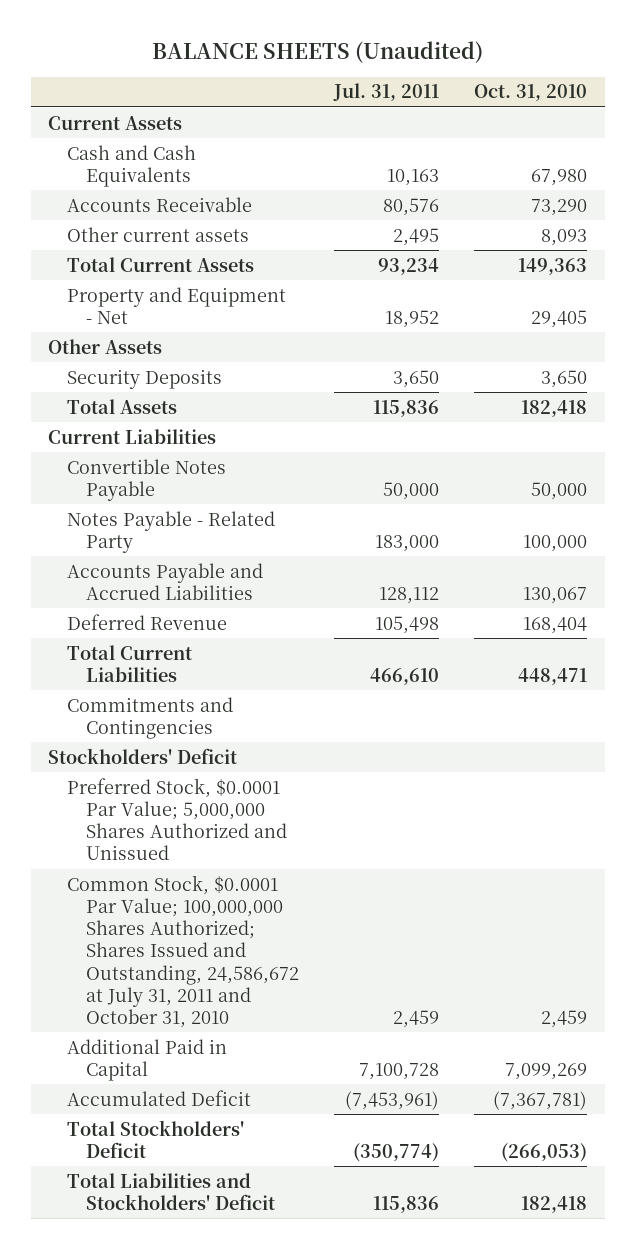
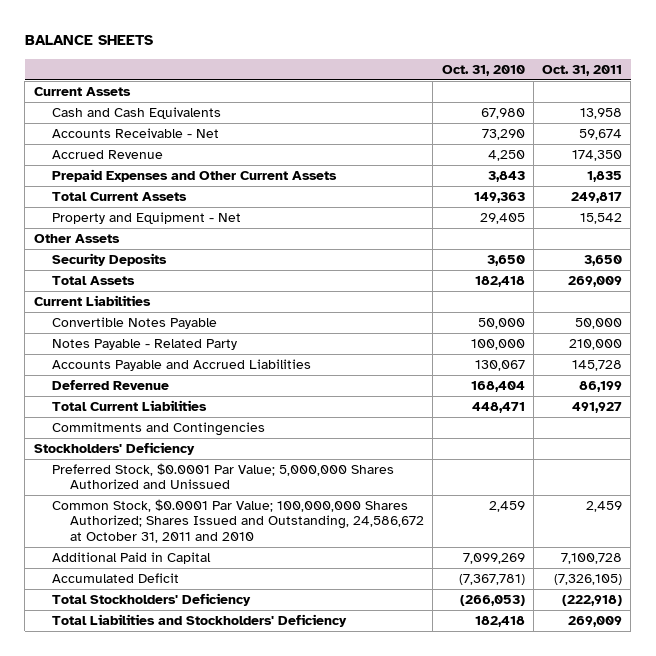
- BALANCE SHEETS (Unaudited)
+ BALANCE SHEETS
- | Jul. 31, 2011 | Oct. 31, 2010
+ | Oct. 31, 2010 | Oct. 31, 2011
- Accounts Receivable | 80,576 | 73,290
- Other current assets | 2,495 | 8,093
+ Accounts Receivable - Net | 73,290 | 59,674
+ Accrued Revenue | 4,250 | 174,350
+ Prepaid Expenses and Other Current Assets | 3,843 | 1,835
- Stockholders' Deficit
+ Stockholders' Deficiency
- Common Stock, $0.0001 Par Value; 100,000,000 Shares Authorized; Shares Issued and Outstanding, 24,586,672 at July 31, 2011 and October 31, 2010 | 2,459 | 2,459
+ Common Stock, $0.0001 Par Value; 100,000,000 Shares Authorized; Shares Issued and Outstanding, 24,586,672 at October 31, 2011 and 2010 | 2,459 | 2,459
- Total Stockholders' Deficit | (350,774) | (266,053)
- Total Liabilities and Stockholders' Deficit | 115,836 | 182,418
+ Total Stockholders' Deficiency | (266,053) | (222,918)
+ Total Liabilities and Stockholders' Deficiency | 182,418 | 269,009

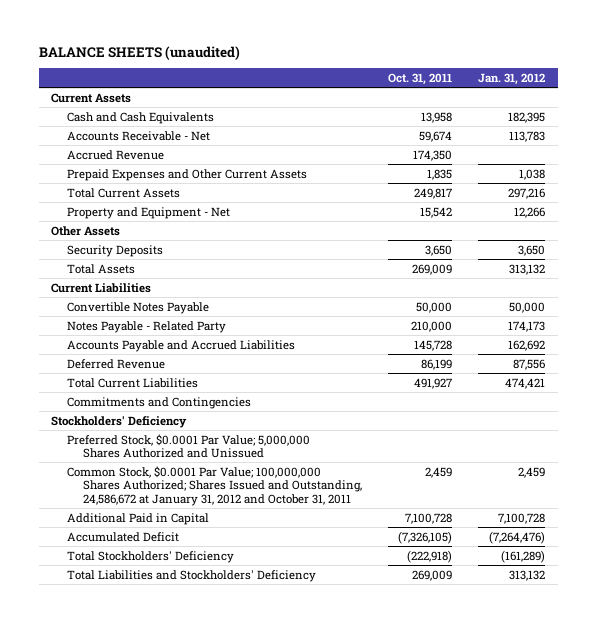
- BALANCE SHEETS
+ BALANCE SHEETS (unaudited)
- | Oct. 31, 2010 | Oct. 31, 2011
+ | Oct. 31, 2011 | Jan. 31, 2012
- Common Stock, $0.0001 Par Value; 100,000,000 Shares Authorized; Shares Issued and Outstanding, 24,586,672 at October 31, 2011 and 2010 | 2,459 | 2,459
+ Common Stock, $0.0001 Par Value; 100,000,000 Shares Authorized; Shares Issued and Outstanding, 24,586,672 at January 31, 2012 and October 31, 2011 | 2,459 | 2,459

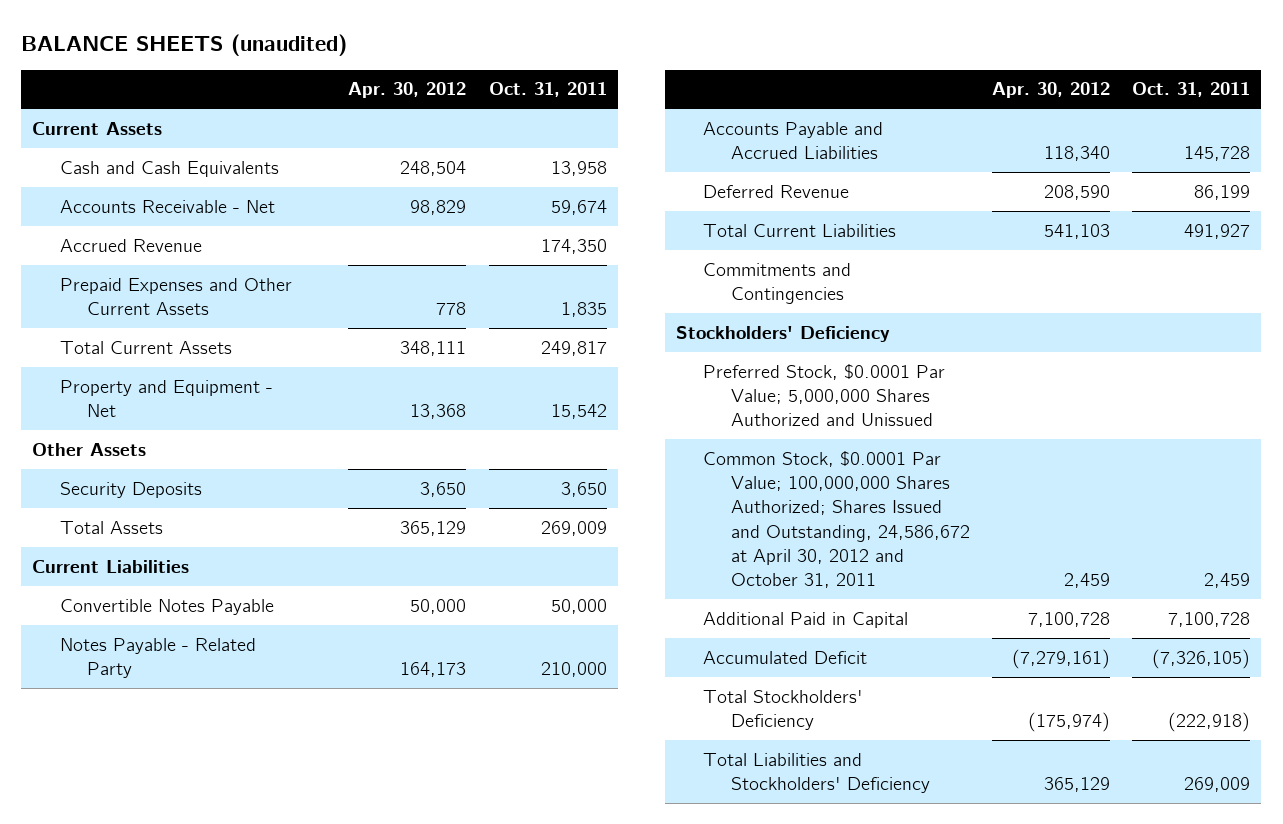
- | Oct. 31, 2011 | Jan. 31, 2012
+ | Apr. 30, 2012 | Oct. 31, 2011
- Common Stock, $0.0001 Par Value; 100,000,000 Shares Authorized; Shares Issued and Outstanding, 24,586,672 at January 31, 2012 and October 31, 2011 | 2,459 | 2,459
+ Common Stock, $0.0001 Par Value; 100,000,000 Shares Authorized; Shares Issued and Outstanding, 24,586,672 at April 30, 2012 and October 31, 2011 | 2,459 | 2,459

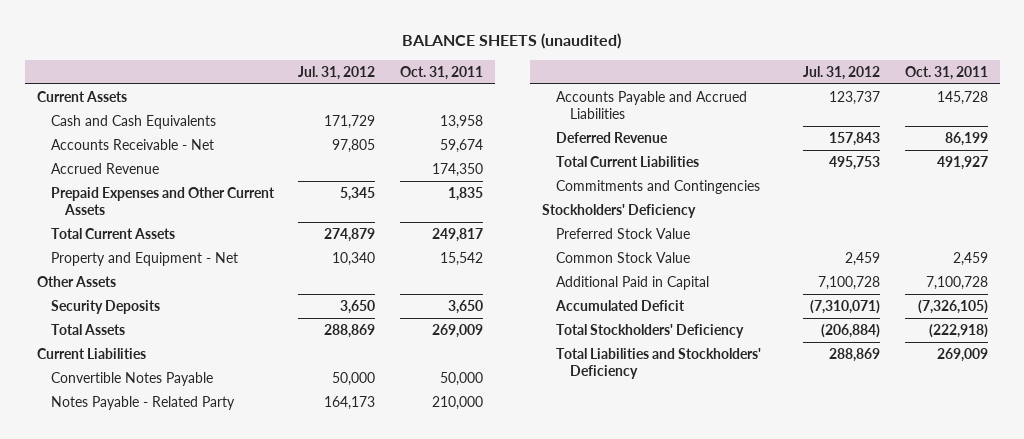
- | Apr. 30, 2012 | Oct. 31, 2011
+ | Jul. 31, 2012 | Oct. 31, 2011
- Preferred Stock, $0.0001 Par Value; 5,000,000 Shares Authorized and Unissued
- Common Stock, $0.0001 Par Value; 100,000,000 Shares Authorized; Shares Issued and Outstanding, 24,586,672 at April 30, 2012 and October 31, 2011 | 2,459 | 2,459
+ Preferred Stock Value
+ Common Stock Value | 2,459 | 2,459

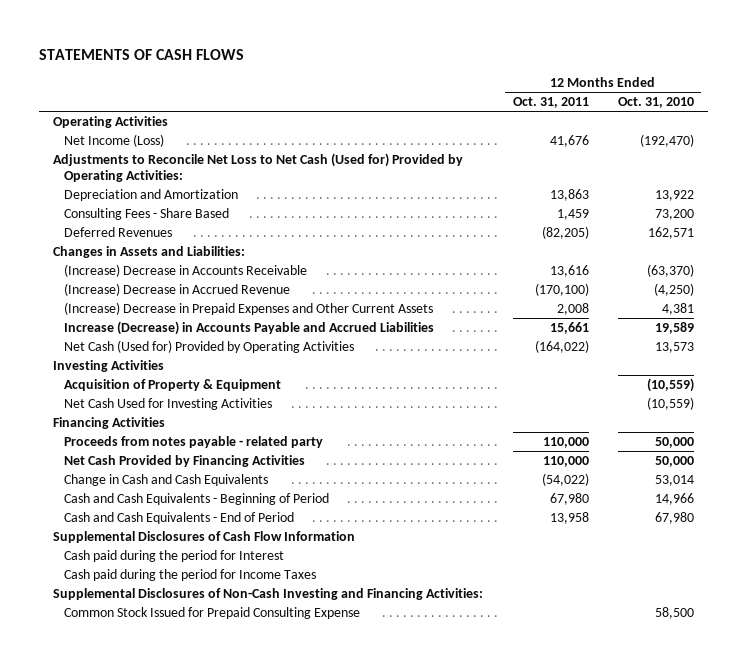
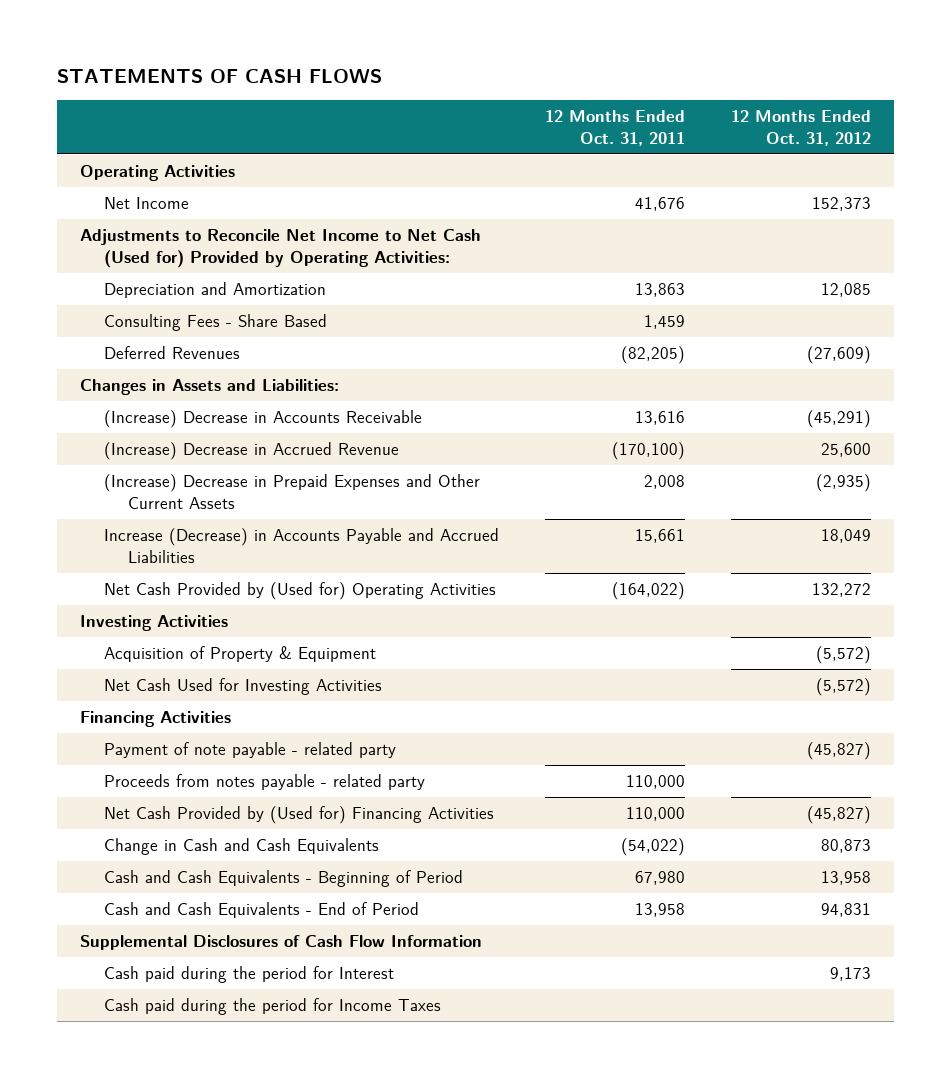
- | 12 Months Ended Oct. 31, 2011 | 12 Months Ended Oct. 31, 2010
+ | 12 Months Ended Oct. 31, 2011 | 12 Months Ended Oct. 31, 2012
- Net Income (Loss) | 41,676 | (192,470)
- Adjustments to Reconcile Net Loss to Net Cash (Used for) Provided by Operating Activities:
+ Net Income | 41,676 | 152,373
+ Adjustments to Reconcile Net Income to Net Cash (Used for) Provided by Operating Activities:
- Net Cash (Used for) Provided by Operating Activities | (164,022) | 13,573
+ Net Cash Provided by (Used for) Operating Activities | (164,022) | 132,272
+ Payment of note payable - related party | | (45,827)
- Net Cash Provided by Financing Activities | 110,000 | 50,000
+ Net Cash Provided by (Used for) Financing Activities | 110,000 | (45,827)
- Supplemental Disclosures of Non-Cash Investing and Financing Activities:
- Common Stock Issued for Prepaid Consulting Expense | | 58,500

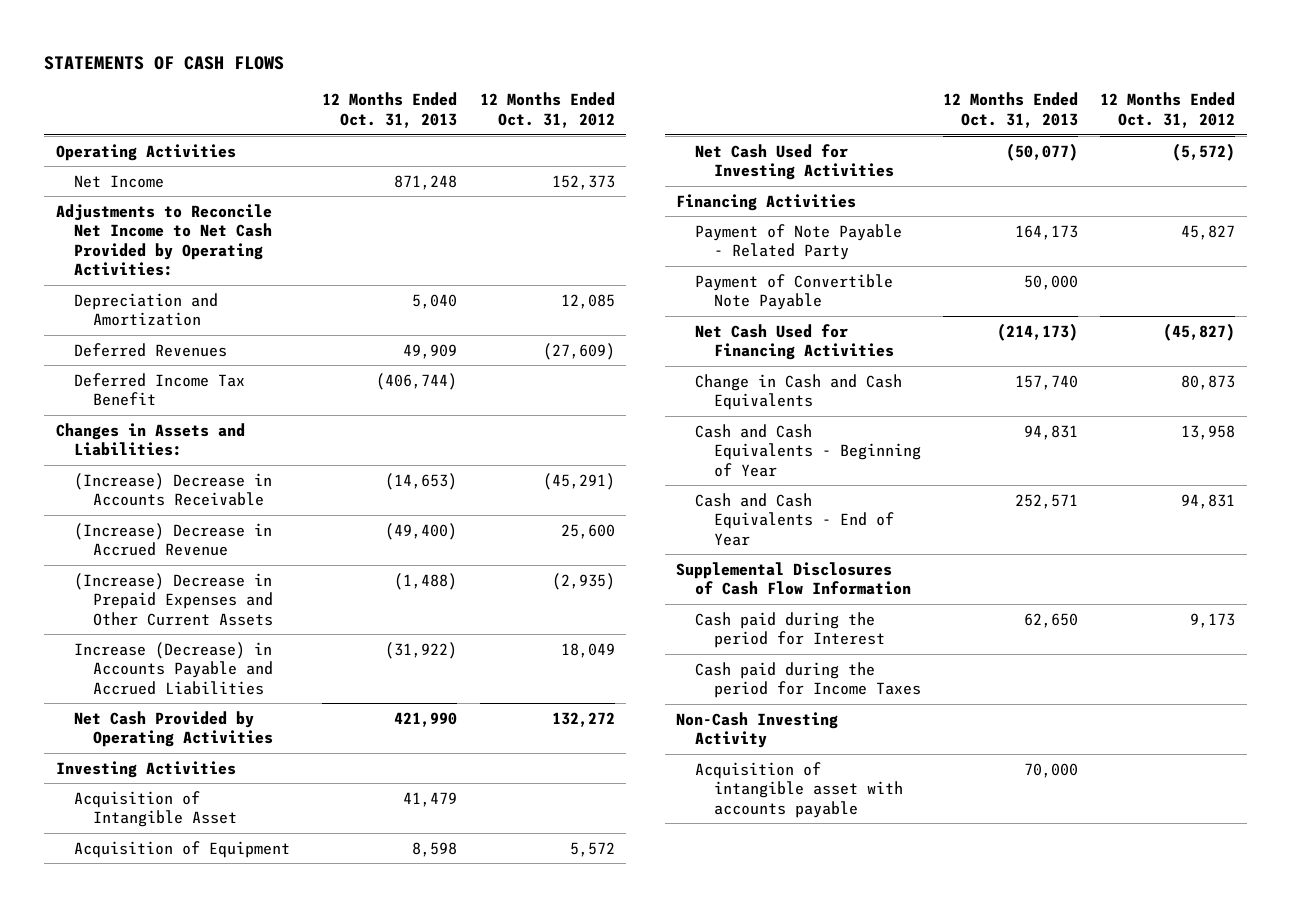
- | 12 Months Ended Oct. 31, 2011 | 12 Months Ended Oct. 31, 2012
+ | 12 Months Ended Oct. 31, 2013 | 12 Months Ended Oct. 31, 2012
- Adjustments to Reconcile Net Income to Net Cash (Used for) Provided by Operating Activities:
+ Adjustments to Reconcile Net Income to Net Cash Provided by Operating Activities:
- Consulting Fees - Share Based | 1,459 |
+ Deferred Income Tax Benefit | (406,744) |
- Net Cash Provided by (Used for) Operating Activities | (164,022) | 132,272
+ Net Cash Provided by Operating Activities | 421,990 | 132,272
- Acquisition of Property & Equipment | | (5,572)
+ Acquisition of Intangible Asset | 41,479 |
+ Acquisition of Equipment | 8,598 | 5,572
- Payment of note payable - related party | | (45,827)
- Proceeds from notes payable - related party | 110,000 |
- Net Cash Provided by (Used for) Financing Activities | 110,000 | (45,827)
+ Payment of Note Payable - Related Party | 164,173 | 45,827
+ Payment of Convertible Note Payable | 50,000 |
+ Net Cash Used for Financing Activities | (214,173) | (45,827)
- Cash and Cash Equivalents - Beginning of Period | 67,980 | 13,958
- Cash and Cash Equivalents - End of Period | 13,958 | 94,831
+ Cash and Cash Equivalents - Beginning of Year | 94,831 | 13,958
+ Cash and Cash Equivalents - End of Year | 252,571 | 94,831
+ Non-Cash Investing Activity
+ Acquisition of intangible asset with accounts payable | 70,000 |

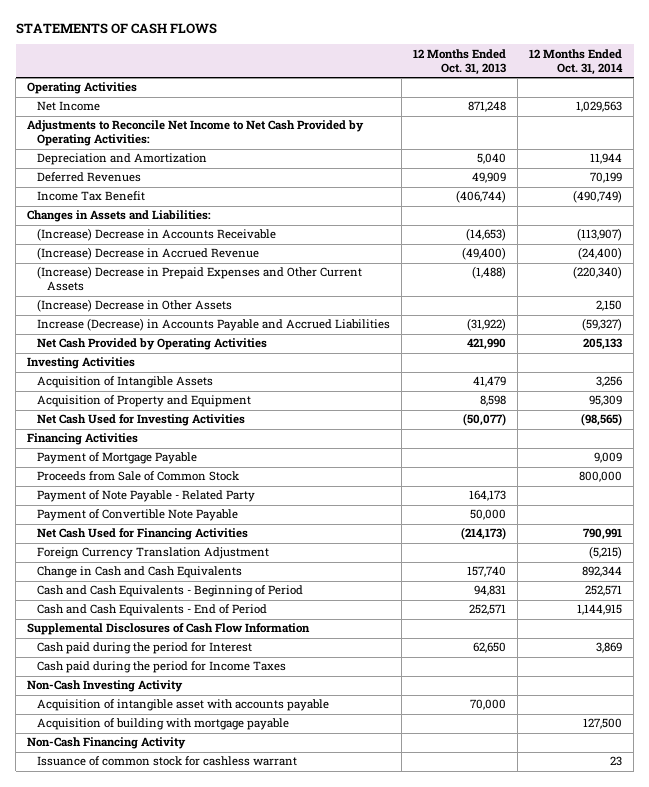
- | 12 Months Ended Oct. 31, 2013 | 12 Months Ended Oct. 31, 2012
+ | 12 Months Ended Oct. 31, 2013 | 12 Months Ended Oct. 31, 2014
- Deferred Income Tax Benefit | (406,744) |
+ Income Tax Benefit | (406,744) | (490,749)
+ (Increase) Decrease in Other Assets | | 2,150
- Acquisition of Intangible Asset | 41,479 |
- Acquisition of Equipment | 8,598 | 5,572
+ Acquisition of Intangible Assets | 41,479 | 3,256
+ Acquisition of Property and Equipment | 8,598 | 95,309
+ Payment of Mortgage Payable | | 9,009
+ Proceeds from Sale of Common Stock | | 800,000
+ Foreign Currency Translation Adjustment | | (5,215)
- Cash and Cash Equivalents - Beginning of Year | 94,831 | 13,958
- Cash and Cash Equivalents - End of Year | 252,571 | 94,831
+ Cash and Cash Equivalents - Beginning of Period | 94,831 | 252,571
+ Cash and Cash Equivalents - End of Period | 252,571 | 1,144,915
+ Acquisition of building with mortgage payable | | 127,500
+ Non-Cash Financing Activity
+ Issuance of common stock for cashless warrant | | 23

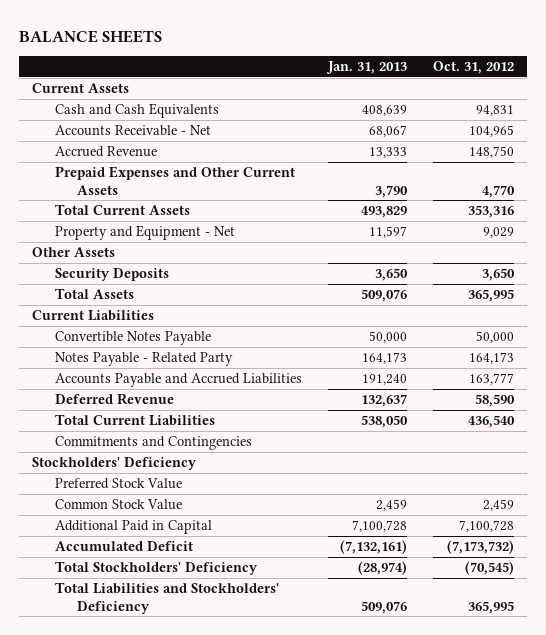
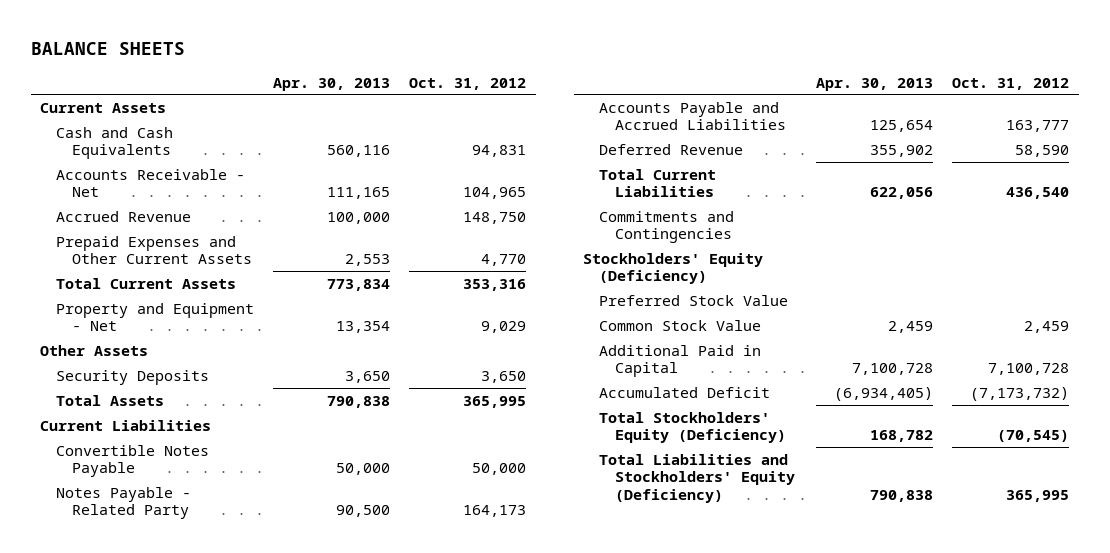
- | Jan. 31, 2013 | Oct. 31, 2012
+ | Apr. 30, 2013 | Oct. 31, 2012
- Stockholders' Deficiency
+ Stockholders' Equity (Deficiency)
- Total Stockholders' Deficiency | (28,974) | (70,545)
- Total Liabilities and Stockholders' Deficiency | 509,076 | 365,995
+ Total Stockholders' Equity (Deficiency) | 168,782 | (70,545)
+ Total Liabilities and Stockholders' Equity (Deficiency) | 790,838 | 365,995

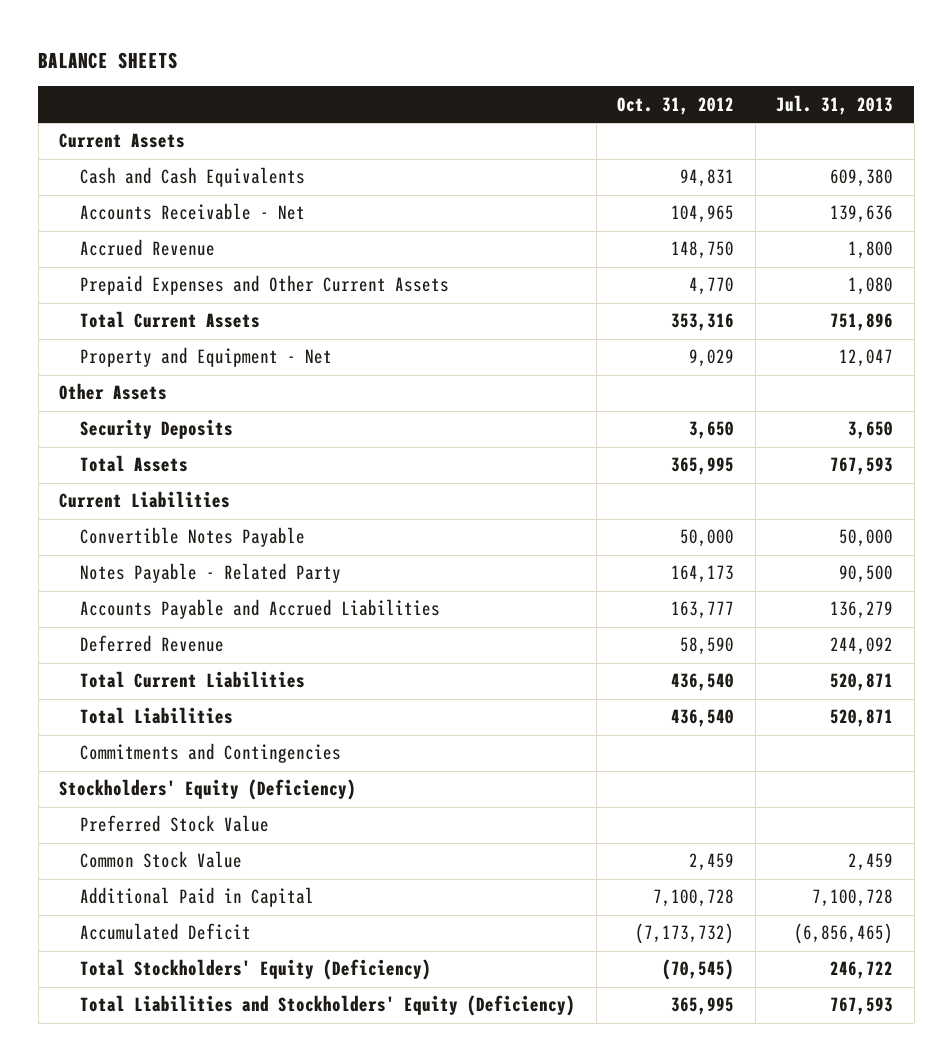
- | Apr. 30, 2013 | Oct. 31, 2012
+ | Oct. 31, 2012 | Jul. 31, 2013
+ Total Liabilities | 436,540 | 520,871

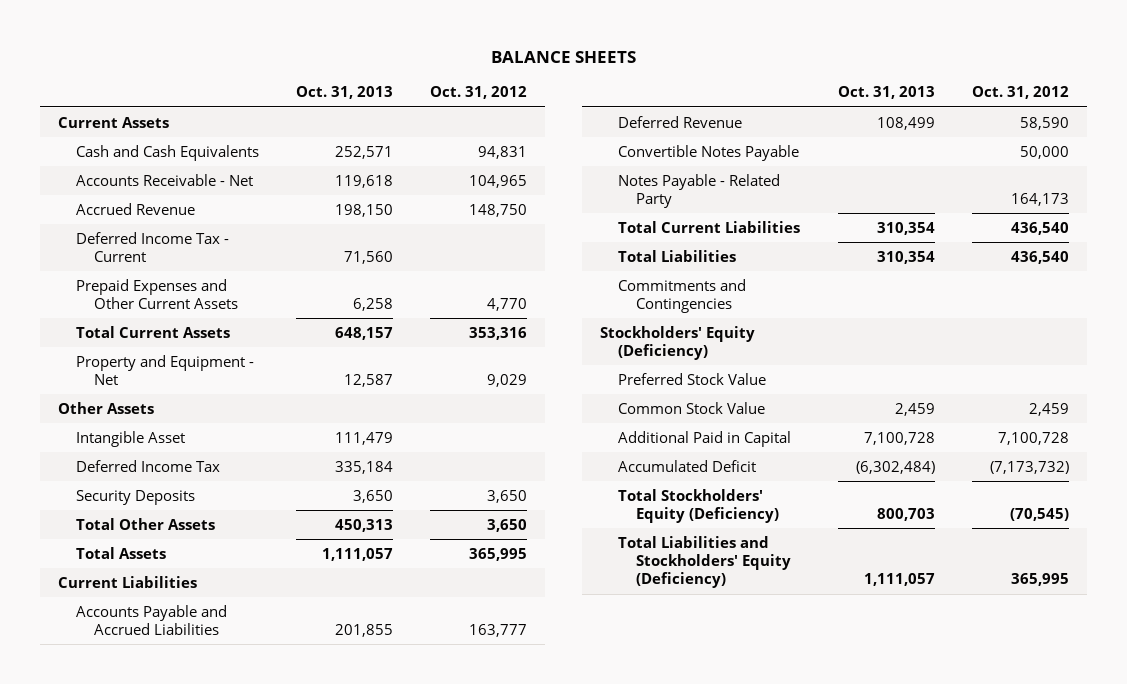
- | Oct. 31, 2012 | Jul. 31, 2013
+ | Oct. 31, 2013 | Oct. 31, 2012
+ Deferred Income Tax - Current | 71,560 |
+ Intangible Asset | 111,479 |
+ Deferred Income Tax | 335,184 |
+ Total Other Assets | 450,313 | 3,650
moved down: Convertible Notes Payable | | 50,000
moved down: Notes Payable - Related Party | | 164,173

